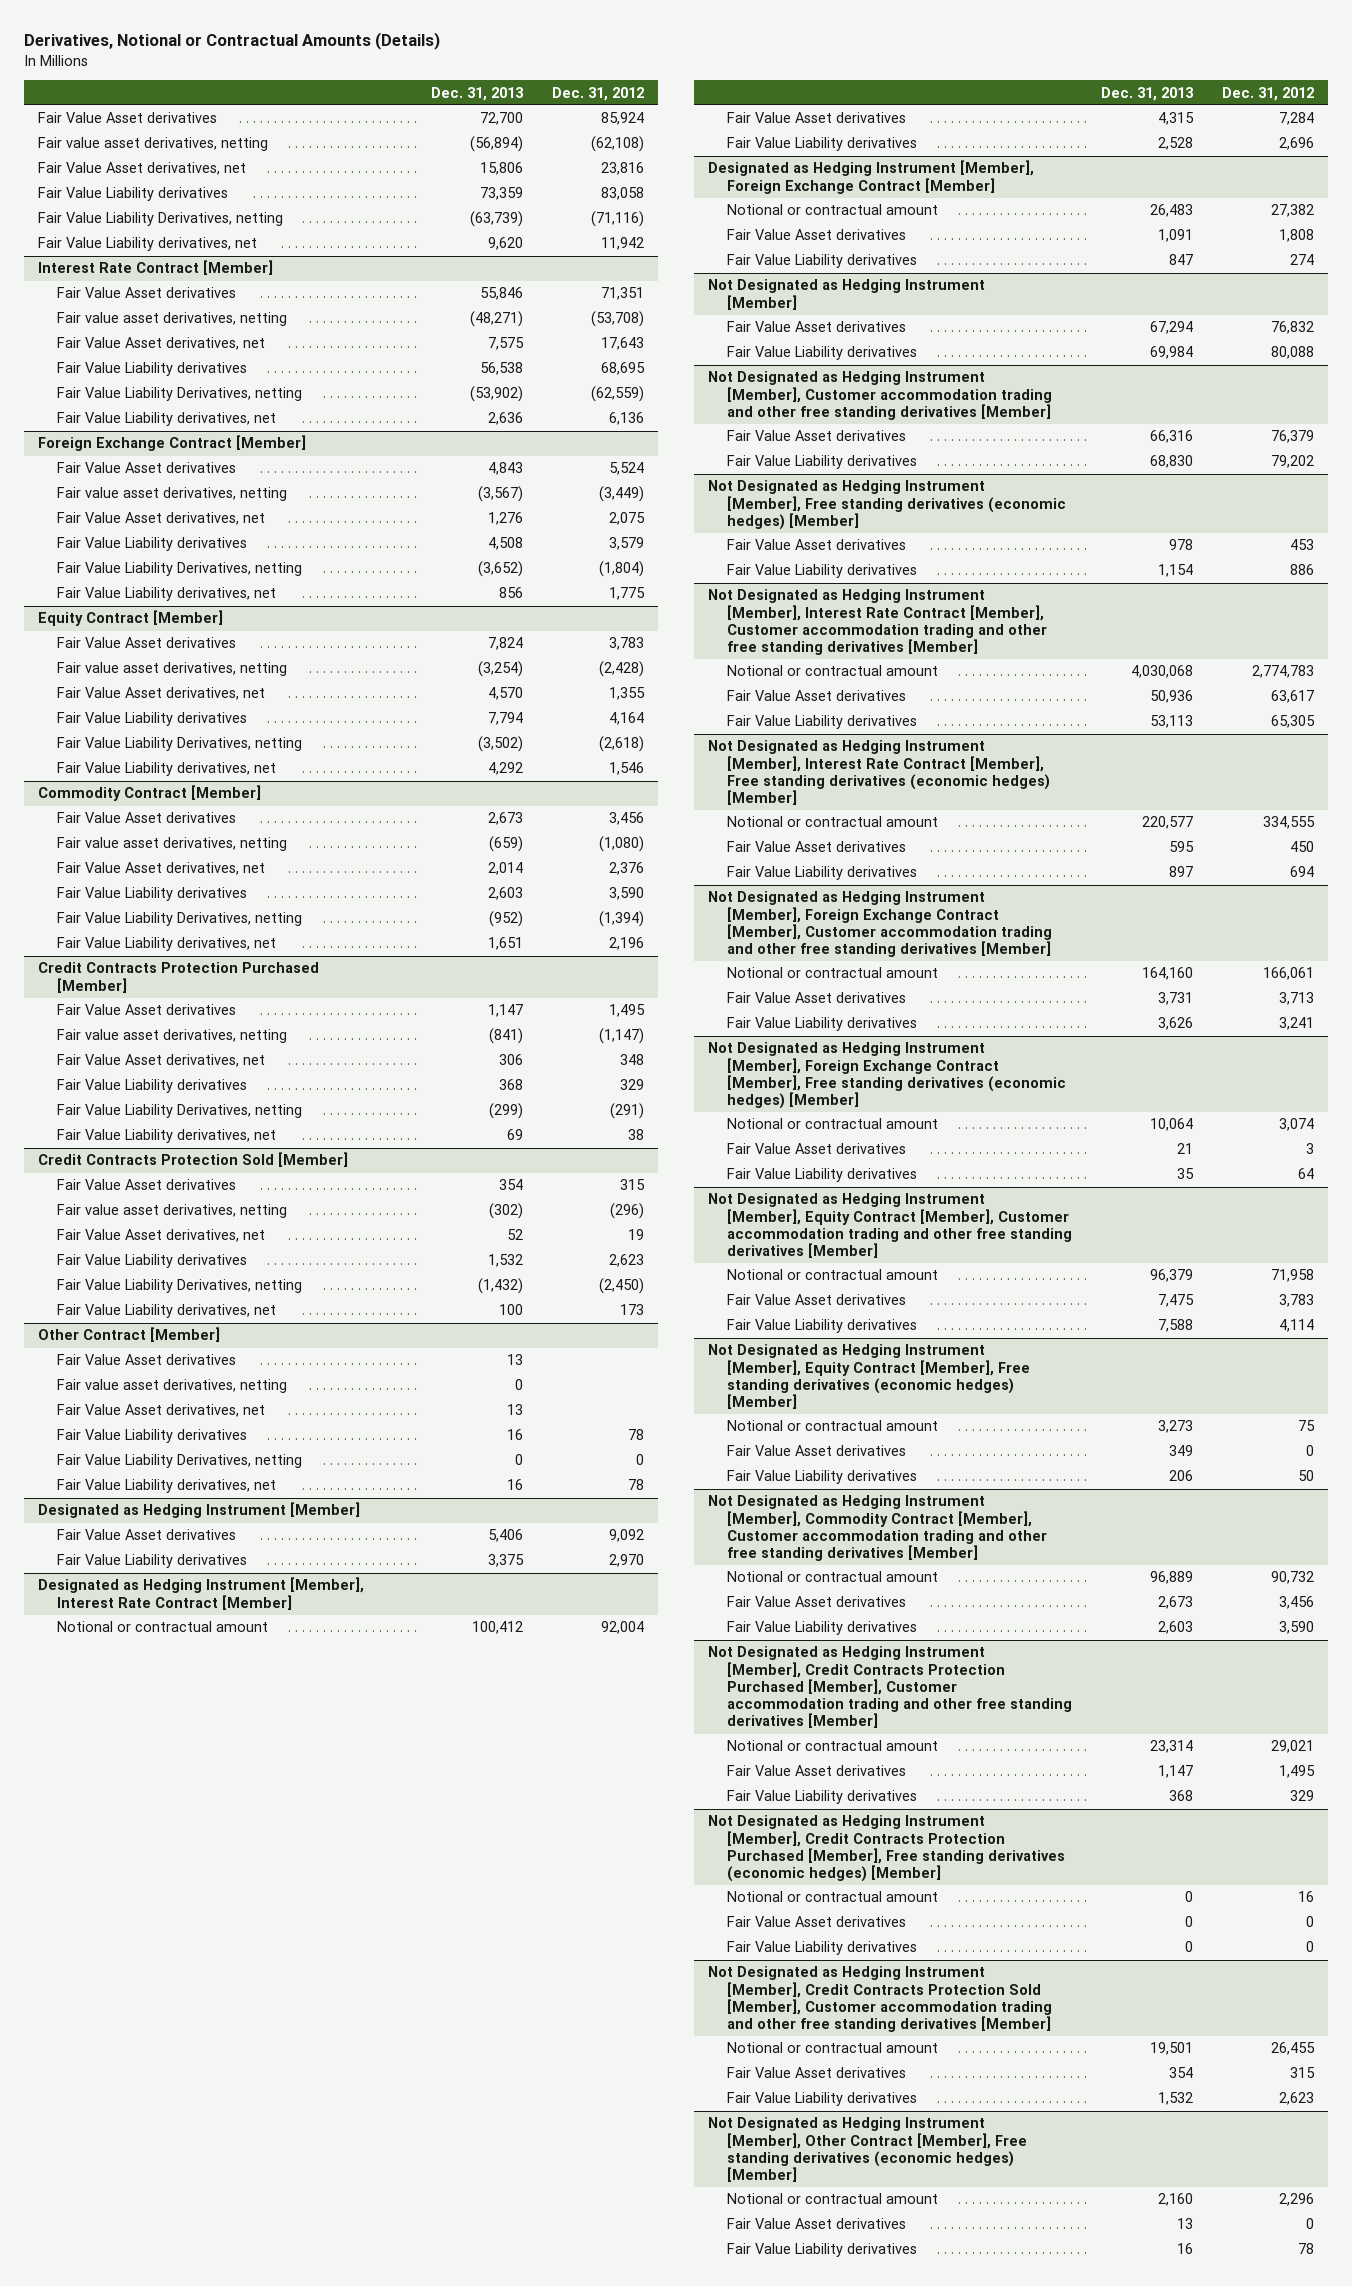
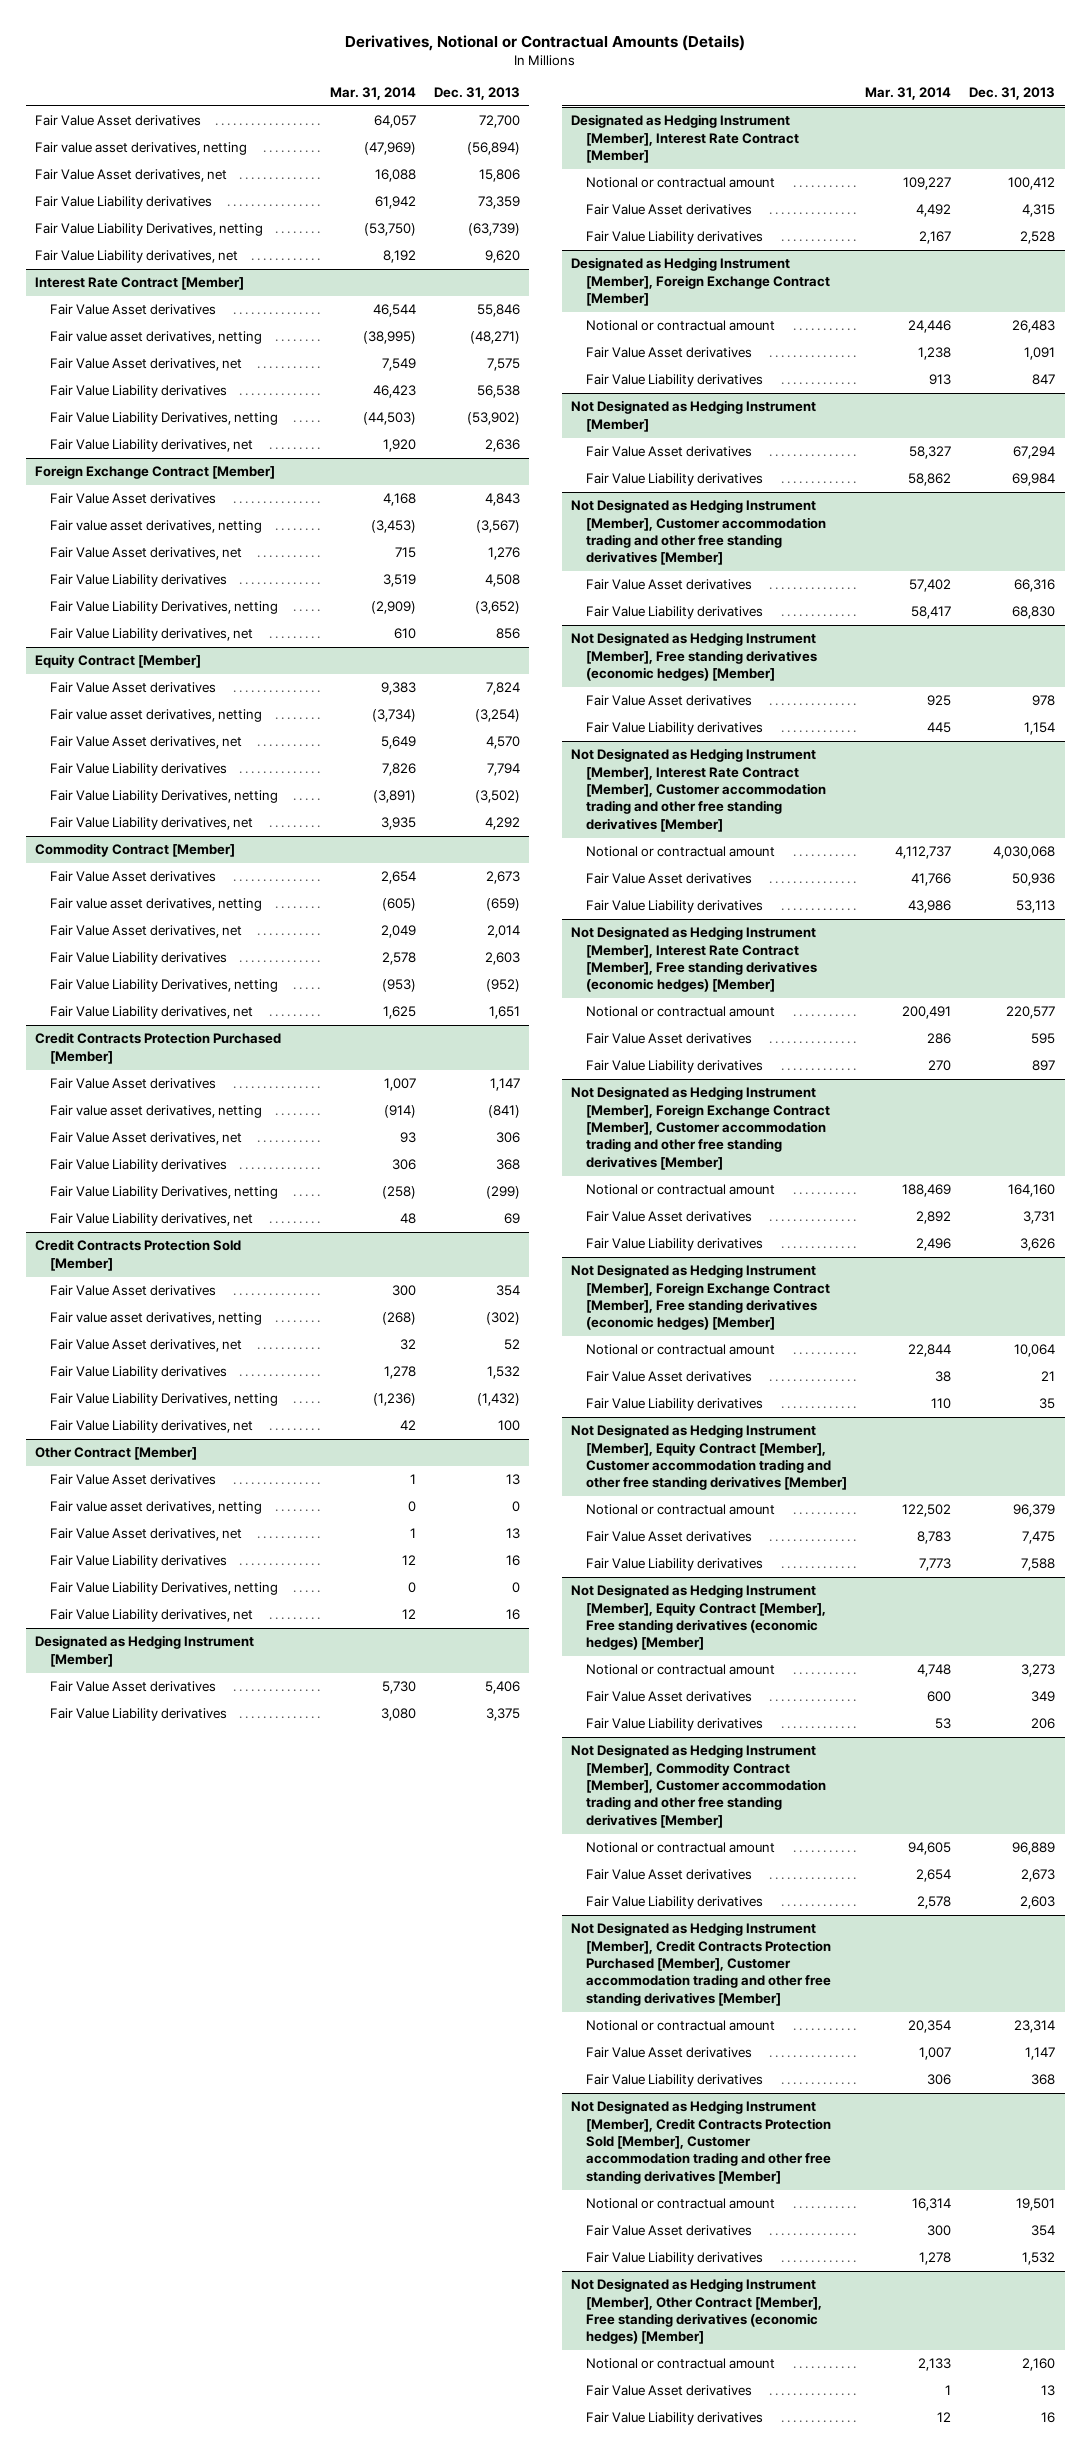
- | Dec. 31, 2013 | Dec. 31, 2012
+ | Mar. 31, 2014 | Dec. 31, 2013
- Not Designated as Hedging Instrument [Member], Credit Contracts Protection Purchased [Member], Free standing derivatives (economic hedges) [Member]
- Notional or contractual amount | 0 | 16
- Fair Value Asset derivatives | 0 | 0
- Fair Value Liability derivatives | 0 | 0

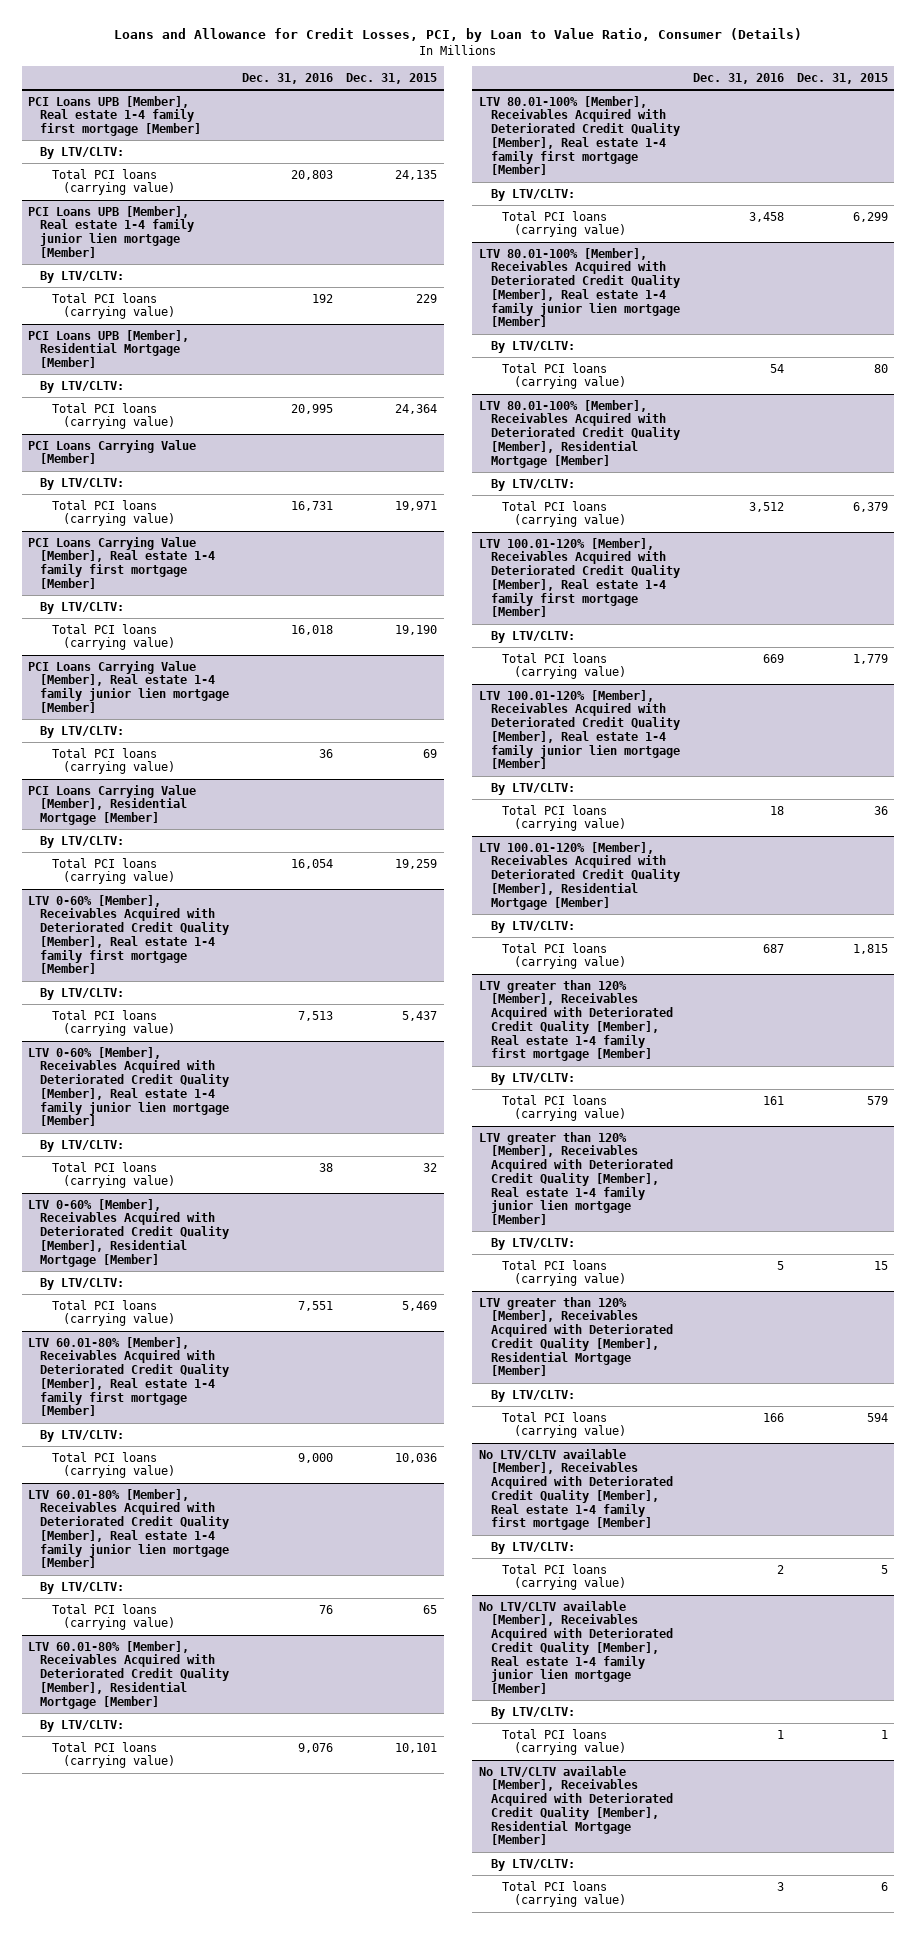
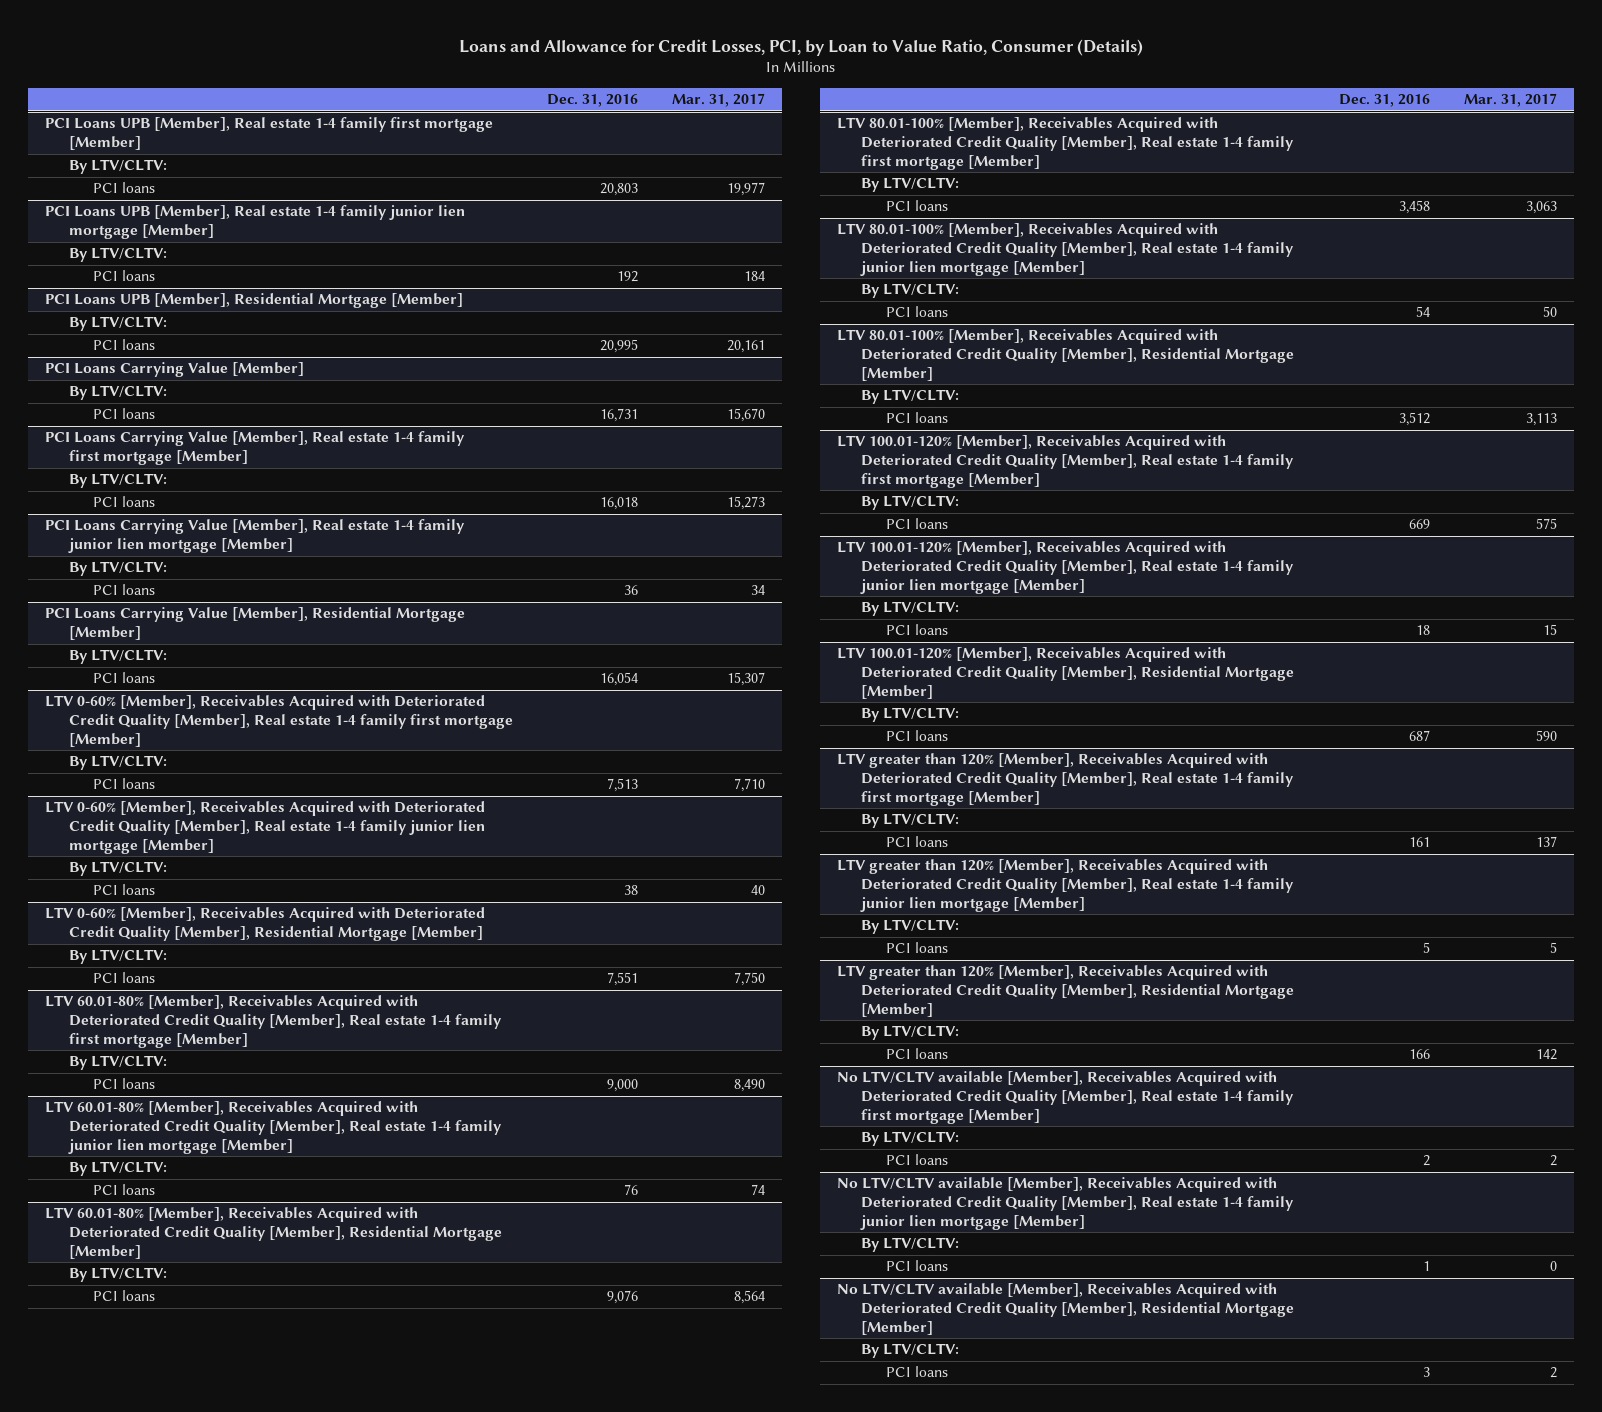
- | Dec. 31, 2016 | Dec. 31, 2015
+ | Dec. 31, 2016 | Mar. 31, 2017
@ PCI Loans UPB [Member], Real estate 1-4 family first mortgage [Member]
- Total PCI loans (carrying value) | 20,803 | 24,135
+ PCI loans | 20,803 | 19,977
@ PCI Loans UPB [Member], Real estate 1-4 family junior lien mortgage [Member]
- Total PCI loans (carrying value) | 192 | 229
+ PCI loans | 192 | 184
@ PCI Loans UPB [Member], Residential Mortgage [Member]
- Total PCI loans (carrying value) | 20,995 | 24,364
+ PCI loans | 20,995 | 20,161
@ PCI Loans Carrying Value [Member]
- Total PCI loans (carrying value) | 16,731 | 19,971
+ PCI loans | 16,731 | 15,670
@ PCI Loans Carrying Value [Member], Real estate 1-4 family first mortgage [Member]
- Total PCI loans (carrying value) | 16,018 | 19,190
+ PCI loans | 16,018 | 15,273
@ PCI Loans Carrying Value [Member], Real estate 1-4 family junior lien mortgage [Member]
- Total PCI loans (carrying value) | 36 | 69
+ PCI loans | 36 | 34
@ PCI Loans Carrying Value [Member], Residential Mortgage [Member]
- Total PCI loans (carrying value) | 16,054 | 19,259
+ PCI loans | 16,054 | 15,307
@ LTV 0-60% [Member], Receivables Acquired with Deteriorated Credit Quality [Member], Real estate 1-4 family first mortgage [Member]
- Total PCI loans (carrying value) | 7,513 | 5,437
+ PCI loans | 7,513 | 7,710
@ LTV 0-60% [Member], Receivables Acquired with Deteriorated Credit Quality [Member], Real estate 1-4 family junior lien mortgage [Member]
- Total PCI loans (carrying value) | 38 | 32
+ PCI loans | 38 | 40
@ LTV 0-60% [Member], Receivables Acquired with Deteriorated Credit Quality [Member], Residential Mortgage [Member]
- Total PCI loans (carrying value) | 7,551 | 5,469
+ PCI loans | 7,551 | 7,750
@ LTV 60.01-80% [Member], Receivables Acquired with Deteriorated Credit Quality [Member], Real estate 1-4 family first mortgage [Member]
- Total PCI loans (carrying value) | 9,000 | 10,036
+ PCI loans | 9,000 | 8,490
@ LTV 60.01-80% [Member], Receivables Acquired with Deteriorated Credit Quality [Member], Real estate 1-4 family junior lien mortgage [Member]
- Total PCI loans (carrying value) | 76 | 65
+ PCI loans | 76 | 74
@ LTV 60.01-80% [Member], Receivables Acquired with Deteriorated Credit Quality [Member], Residential Mortgage [Member]
- Total PCI loans (carrying value) | 9,076 | 10,101
+ PCI loans | 9,076 | 8,564
@ LTV 80.01-100% [Member], Receivables Acquired with Deteriorated Credit Quality [Member], Real estate 1-4 family first mortgage [Member]
- Total PCI loans (carrying value) | 3,458 | 6,299
+ PCI loans | 3,458 | 3,063
@ LTV 80.01-100% [Member], Receivables Acquired with Deteriorated Credit Quality [Member], Real estate 1-4 family junior lien mortgage [Member]
- Total PCI loans (carrying value) | 54 | 80
+ PCI loans | 54 | 50
@ LTV 80.01-100% [Member], Receivables Acquired with Deteriorated Credit Quality [Member], Residential Mortgage [Member]
- Total PCI loans (carrying value) | 3,512 | 6,379
+ PCI loans | 3,512 | 3,113
@ LTV 100.01-120% [Member], Receivables Acquired with Deteriorated Credit Quality [Member], Real estate 1-4 family first mortgage [Member]
- Total PCI loans (carrying value) | 669 | 1,779
+ PCI loans | 669 | 575
@ LTV 100.01-120% [Member], Receivables Acquired with Deteriorated Credit Quality [Member], Real estate 1-4 family junior lien mortgage [Member]
- Total PCI loans (carrying value) | 18 | 36
+ PCI loans | 18 | 15
@ LTV 100.01-120% [Member], Receivables Acquired with Deteriorated Credit Quality [Member], Residential Mortgage [Member]
- Total PCI loans (carrying value) | 687 | 1,815
+ PCI loans | 687 | 590
@ LTV greater than 120% [Member], Receivables Acquired with Deteriorated Credit Quality [Member], Real estate 1-4 family first mortgage [Member]
- Total PCI loans (carrying value) | 161 | 579
+ PCI loans | 161 | 137
@ LTV greater than 120% [Member], Receivables Acquired with Deteriorated Credit Quality [Member], Real estate 1-4 family junior lien mortgage [Member]
- Total PCI loans (carrying value) | 5 | 15
+ PCI loans | 5 | 5
@ LTV greater than 120% [Member], Receivables Acquired with Deteriorated Credit Quality [Member], Residential Mortgage [Member]
- Total PCI loans (carrying value) | 166 | 594
+ PCI loans | 166 | 142
@ No LTV/CLTV available [Member], Receivables Acquired with Deteriorated Credit Quality [Member], Real estate 1-4 family first mortgage [Member]
- Total PCI loans (carrying value) | 2 | 5
+ PCI loans | 2 | 2
@ No LTV/CLTV available [Member], Receivables Acquired with Deteriorated Credit Quality [Member], Real estate 1-4 family junior lien mortgage [Member]
- Total PCI loans (carrying value) | 1 | 1
+ PCI loans | 1 | 0
@ No LTV/CLTV available [Member], Receivables Acquired with Deteriorated Credit Quality [Member], Residential Mortgage [Member]
- Total PCI loans (carrying value) | 3 | 6
+ PCI loans | 3 | 2

